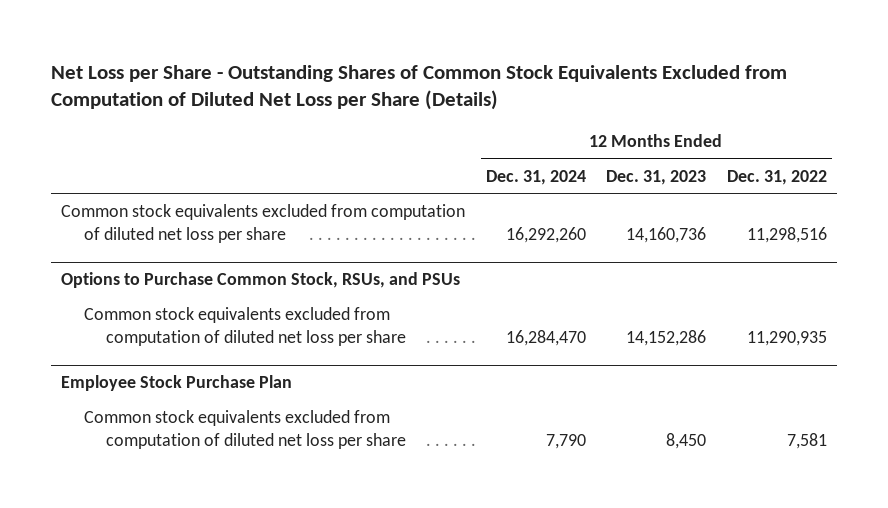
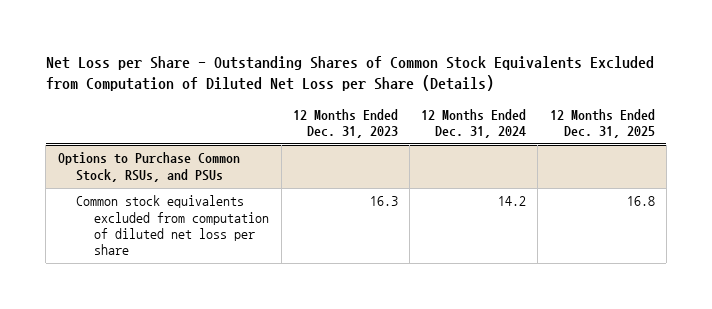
- | 12 Months Ended Dec. 31, 2024 | 12 Months Ended Dec. 31, 2023 | 12 Months Ended Dec. 31, 2022
+ | 12 Months Ended Dec. 31, 2023 | 12 Months Ended Dec. 31, 2024 | 12 Months Ended Dec. 31, 2025
- Common stock equivalents excluded from computation of diluted net loss per share | 16,292,260 | 14,160,736 | 11,298,516
@ Options to Purchase Common Stock, RSUs, and PSUs
- Common stock equivalents excluded from computation of diluted net loss per share | 16,284,470 | 14,152,286 | 11,290,935
- Employee Stock Purchase Plan
- Common stock equivalents excluded from computation of diluted net loss per share | 7,790 | 8,450 | 7,581
@ Options to Purchase Common Stock, RSUs, and PSUs
+ Common stock equivalents excluded from computation of diluted net loss per share | 16.3 | 14.2 | 16.8

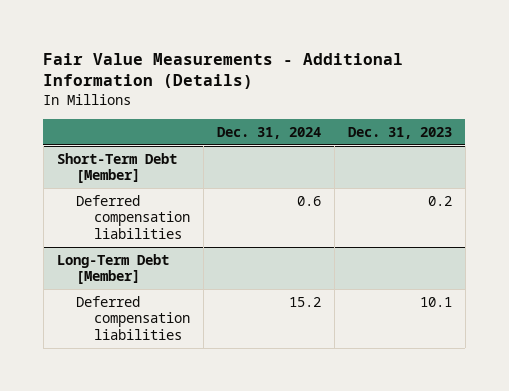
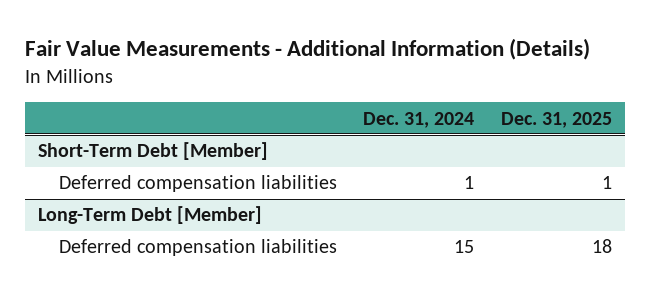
- | Dec. 31, 2024 | Dec. 31, 2023
+ | Dec. 31, 2024 | Dec. 31, 2025
@ Short-Term Debt [Member]
- Deferred compensation liabilities | 0.6 | 0.2
+ Deferred compensation liabilities | 1 | 1
@ Long-Term Debt [Member]
- Deferred compensation liabilities | 15.2 | 10.1
+ Deferred compensation liabilities | 15 | 18

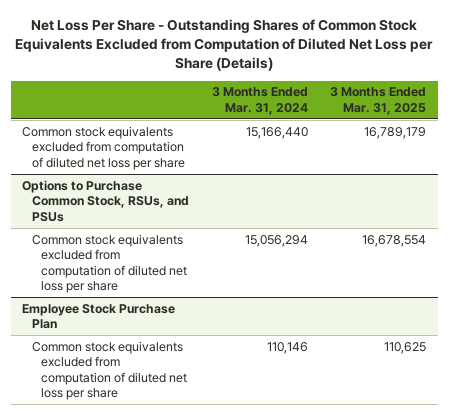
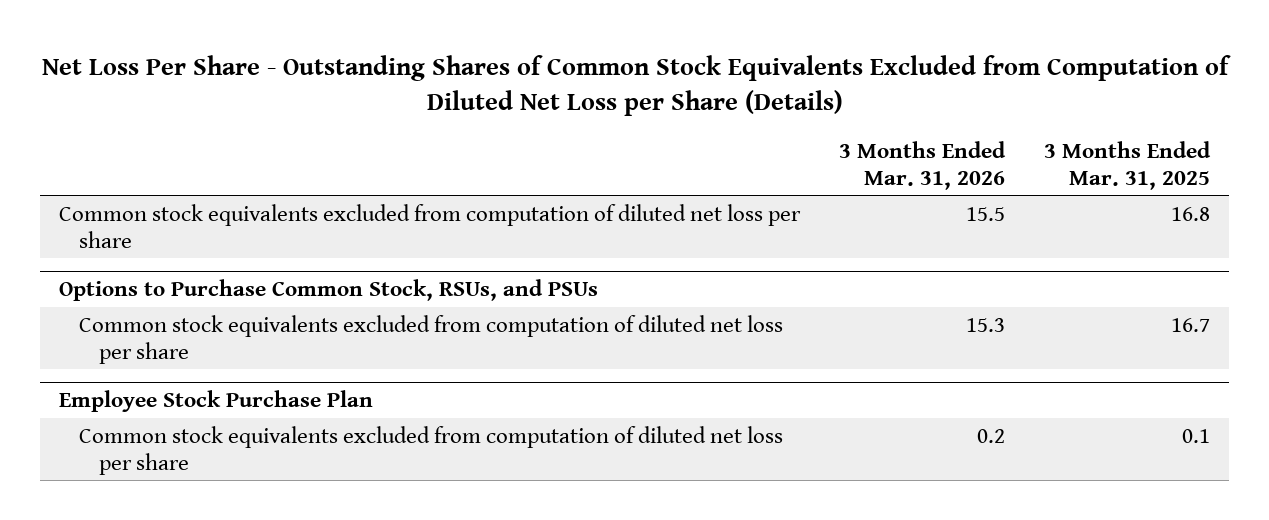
- | 3 Months Ended Mar. 31, 2024 | 3 Months Ended Mar. 31, 2025
+ | 3 Months Ended Mar. 31, 2026 | 3 Months Ended Mar. 31, 2025
- Common stock equivalents excluded from computation of diluted net loss per share | 15,166,440 | 16,789,179
+ Common stock equivalents excluded from computation of diluted net loss per share | 15.5 | 16.8
@ Options to Purchase Common Stock, RSUs, and PSUs
- Common stock equivalents excluded from computation of diluted net loss per share | 15,056,294 | 16,678,554
+ Common stock equivalents excluded from computation of diluted net loss per share | 15.3 | 16.7
@ Employee Stock Purchase Plan
- Common stock equivalents excluded from computation of diluted net loss per share | 110,146 | 110,625
+ Common stock equivalents excluded from computation of diluted net loss per share | 0.2 | 0.1

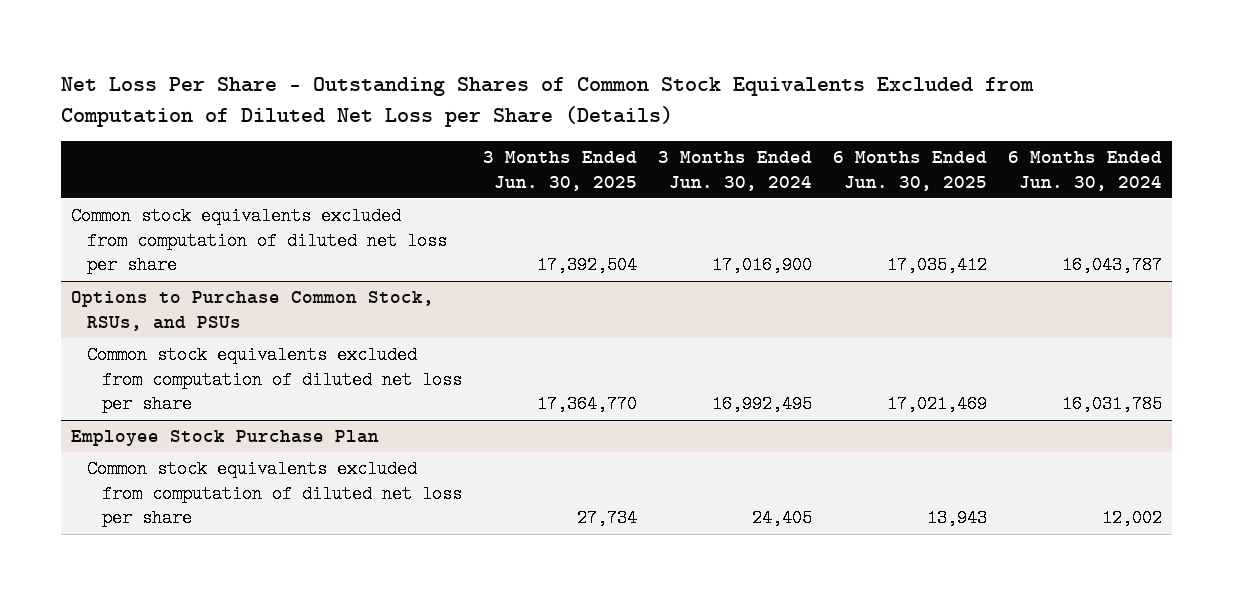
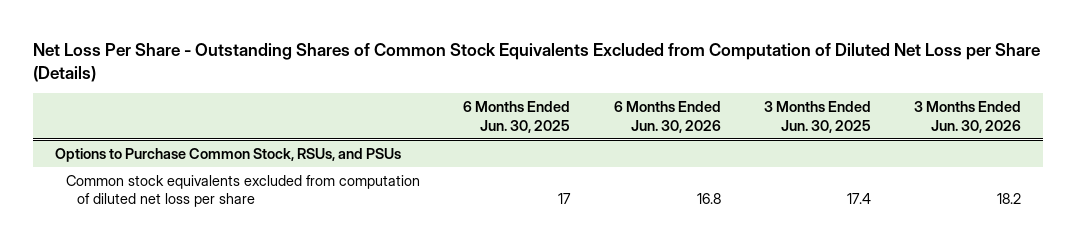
- | 3 Months Ended Jun. 30, 2025 | 3 Months Ended Jun. 30, 2024 | 6 Months Ended Jun. 30, 2025 | 6 Months Ended Jun. 30, 2024
+ | 6 Months Ended Jun. 30, 2025 | 6 Months Ended Jun. 30, 2026 | 3 Months Ended Jun. 30, 2025 | 3 Months Ended Jun. 30, 2026
- Common stock equivalents excluded from computation of diluted net loss per share | 17,392,504 | 17,016,900 | 17,035,412 | 16,043,787
@ Options to Purchase Common Stock, RSUs, and PSUs
- Common stock equivalents excluded from computation of diluted net loss per share | 17,364,770 | 16,992,495 | 17,021,469 | 16,031,785
- Employee Stock Purchase Plan
- Common stock equivalents excluded from computation of diluted net loss per share | 27,734 | 24,405 | 13,943 | 12,002
@ Options to Purchase Common Stock, RSUs, and PSUs
+ Common stock equivalents excluded from computation of diluted net loss per share | 17 | 16.8 | 17.4 | 18.2

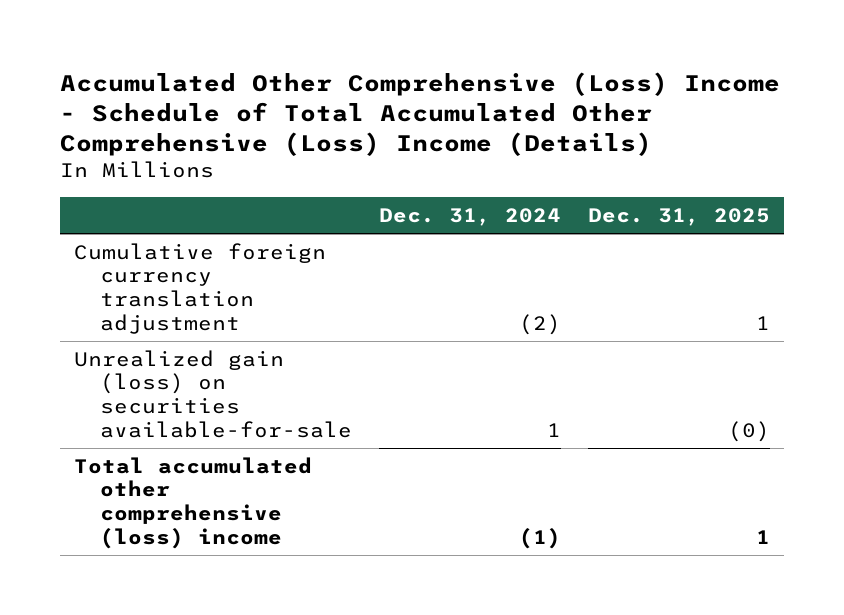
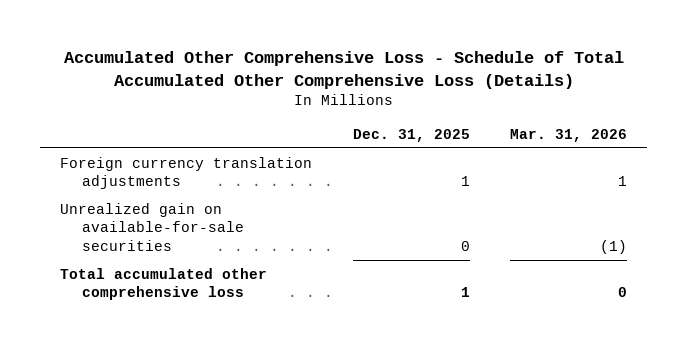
- Accumulated Other Comprehensive (Loss) Income - Schedule of Total Accumulated Other Comprehensive (Loss) Income (Details)
+ Accumulated Other Comprehensive Loss - Schedule of Total Accumulated Other Comprehensive Loss (Details)
- | Dec. 31, 2024 | Dec. 31, 2025
+ | Dec. 31, 2025 | Mar. 31, 2026
- Cumulative foreign currency translation adjustment | (2) | 1
- Unrealized gain (loss) on securities available-for-sale | 1 | (0)
- Total accumulated other comprehensive (loss) income | (1) | 1
+ Foreign currency translation adjustments | 1 | 1
+ Unrealized gain on available-for-sale securities | 0 | (1)
+ Total accumulated other comprehensive loss | 1 | 0

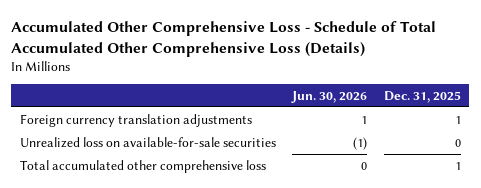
- | Dec. 31, 2025 | Mar. 31, 2026
+ | Jun. 30, 2026 | Dec. 31, 2025
- Unrealized gain on available-for-sale securities | 0 | (1)
+ Unrealized loss on available-for-sale securities | (1) | 0

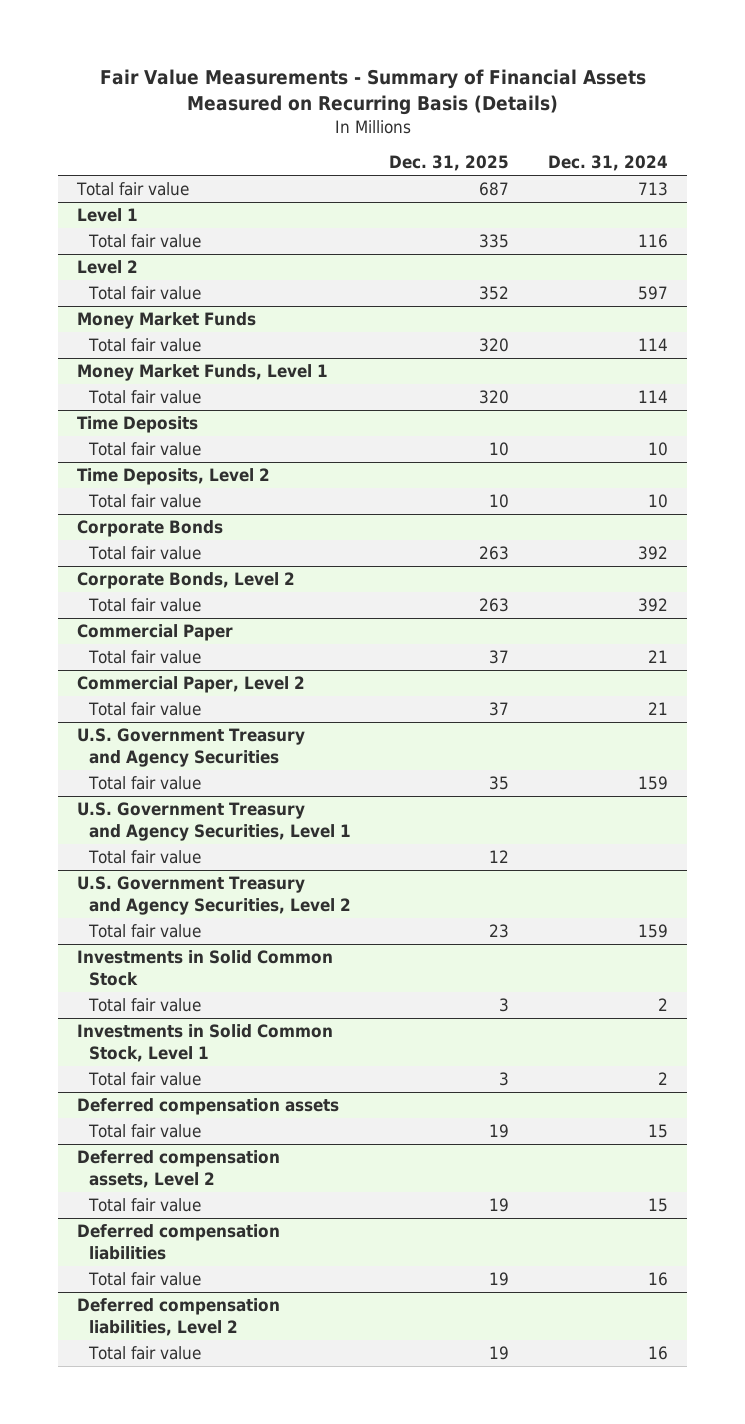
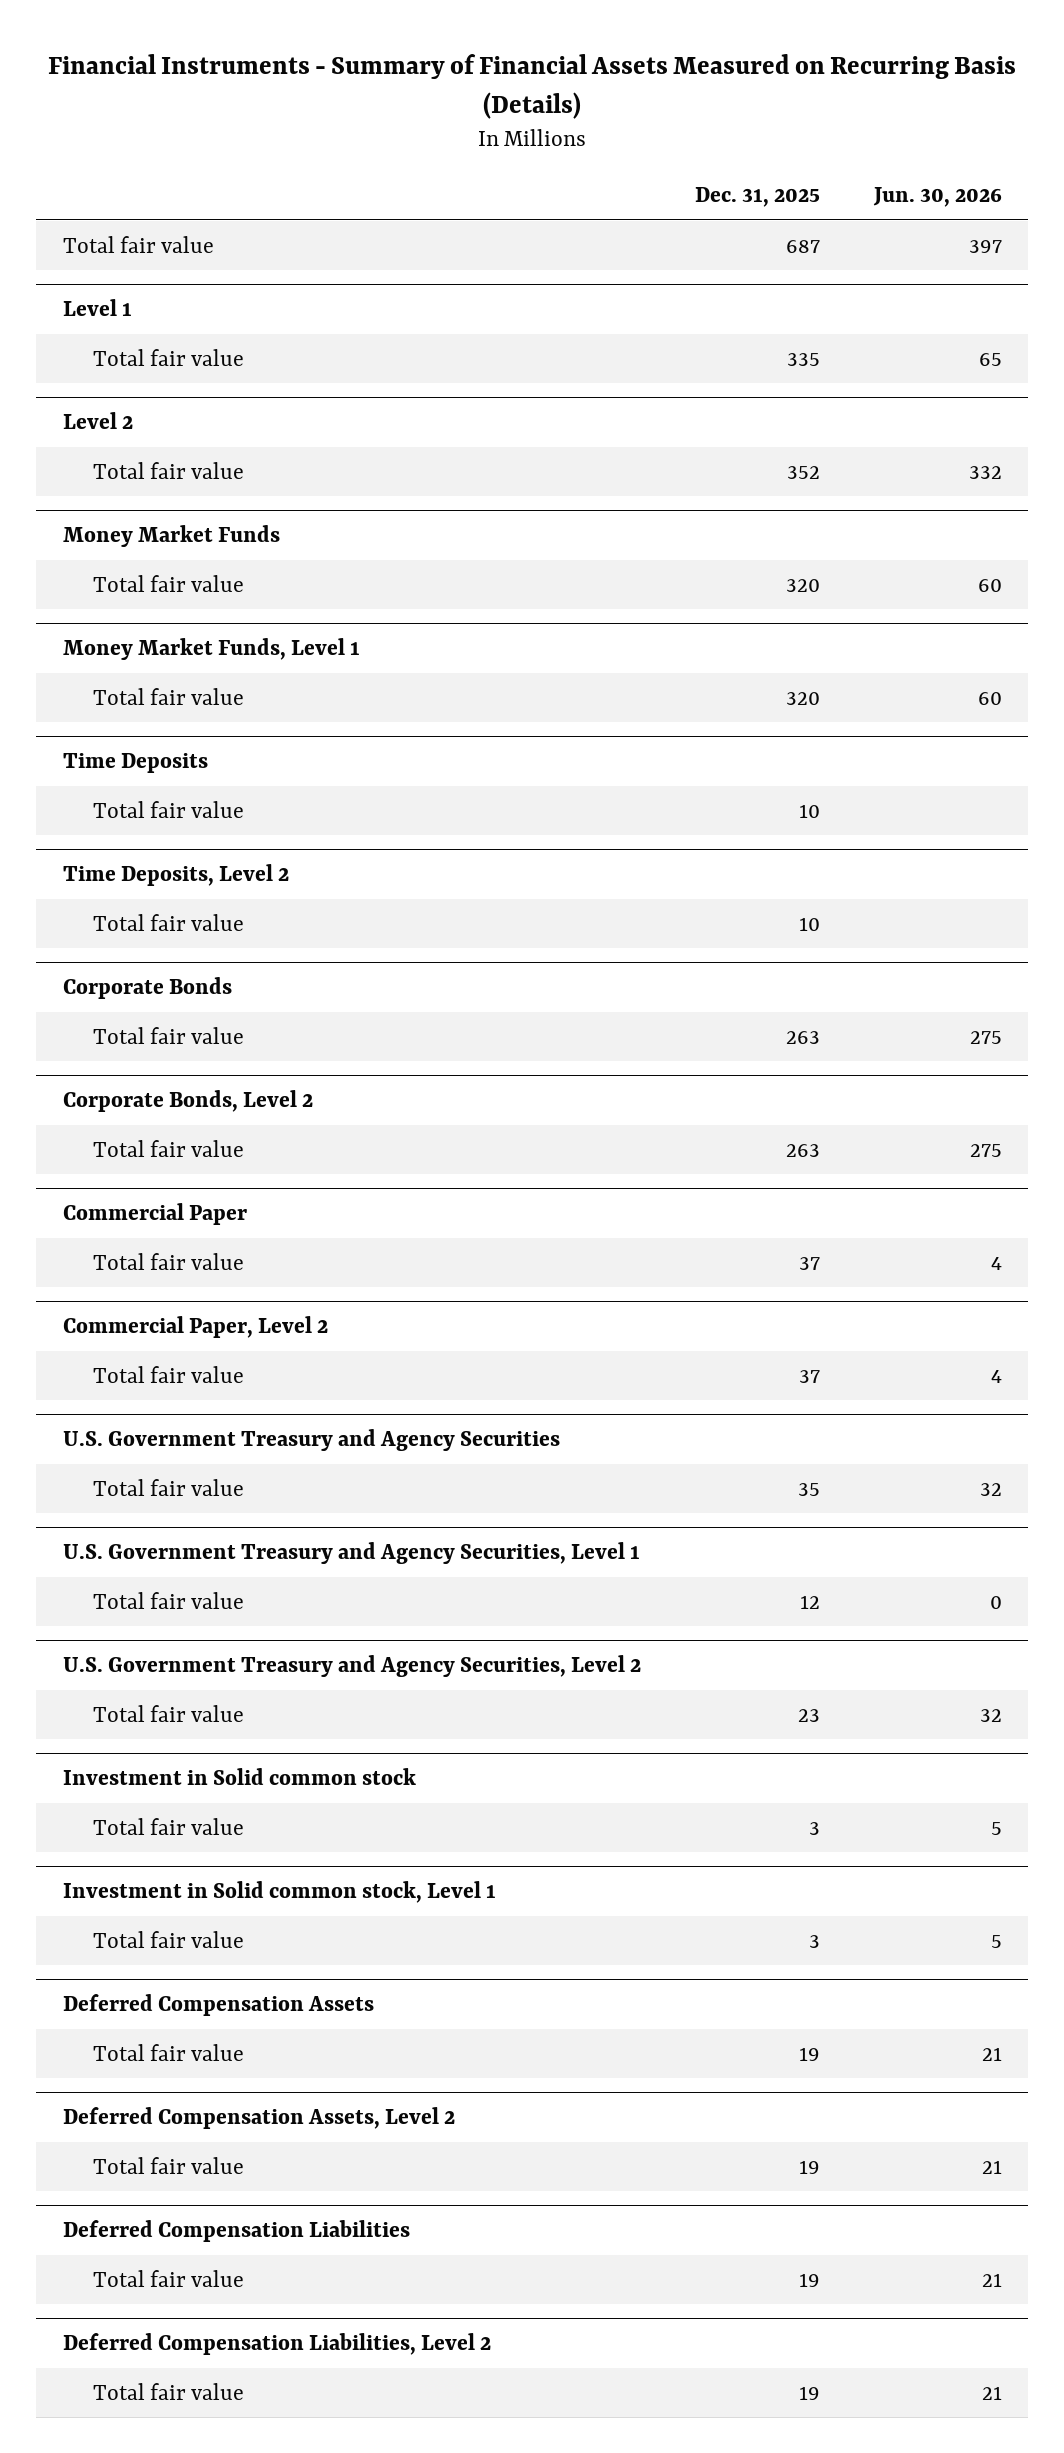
- Fair Value Measurements - Summary of Financial Assets Measured on Recurring Basis (Details)
+ Financial Instruments - Summary of Financial Assets Measured on Recurring Basis (Details)
- | Dec. 31, 2025 | Dec. 31, 2024
+ | Dec. 31, 2025 | Jun. 30, 2026
- Investments in Solid Common Stock
+ Investment in Solid common stock
- Investments in Solid Common Stock, Level 1
+ Investment in Solid common stock, Level 1
- Deferred compensation assets
+ Deferred Compensation Assets
- Deferred compensation assets, Level 2
+ Deferred Compensation Assets, Level 2
- Deferred compensation liabilities
+ Deferred Compensation Liabilities
- Deferred compensation liabilities, Level 2
+ Deferred Compensation Liabilities, Level 2

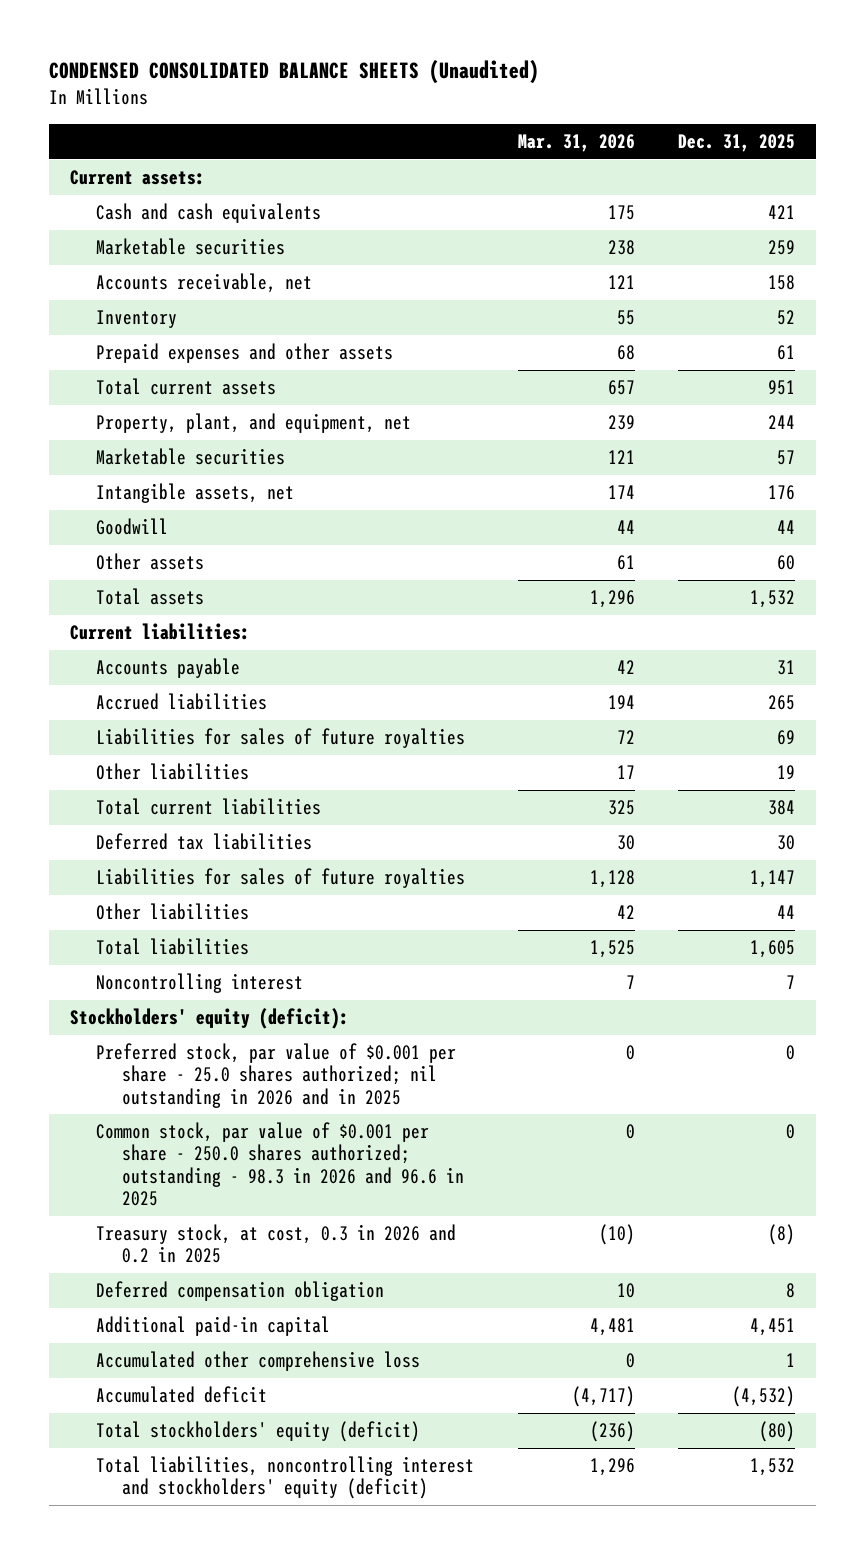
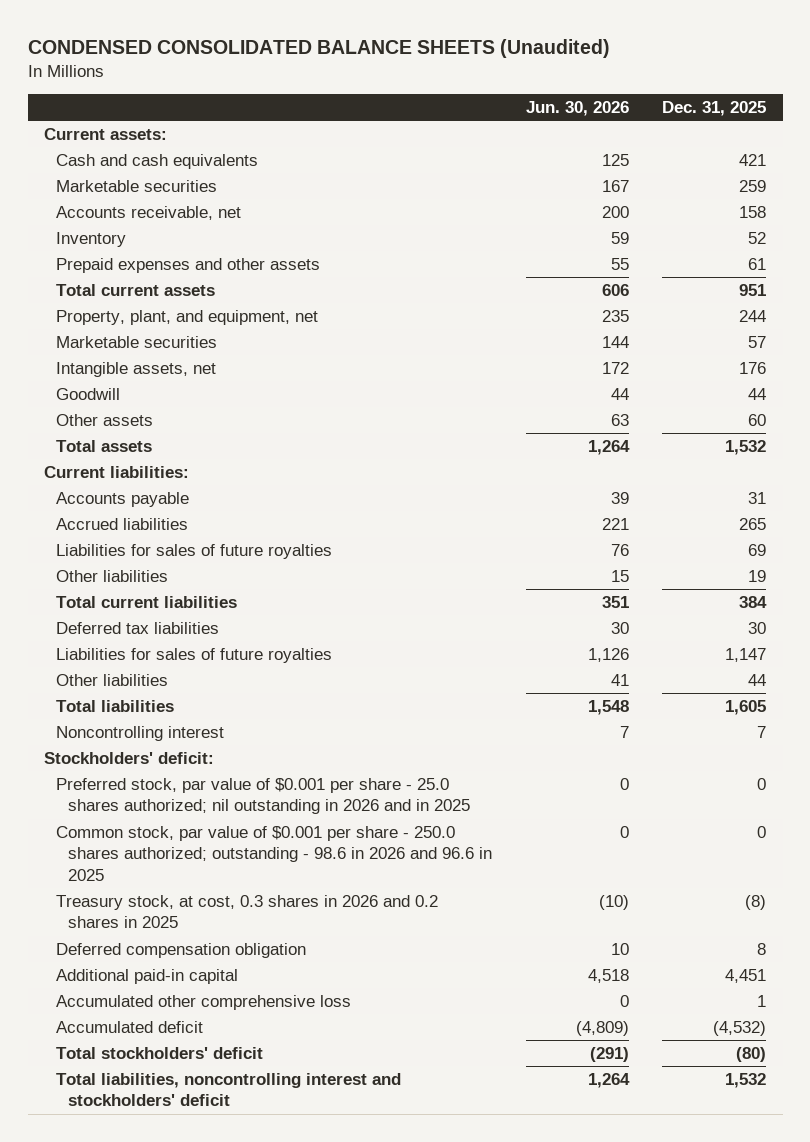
- | Mar. 31, 2026 | Dec. 31, 2025
+ | Jun. 30, 2026 | Dec. 31, 2025
- Stockholders' equity (deficit):
+ Stockholders' deficit:
- Common stock, par value of $0.001 per share - 250.0 shares authorized; outstanding - 98.3 in 2026 and 96.6 in 2025 | 0 | 0
- Treasury stock, at cost, 0.3 in 2026 and 0.2 in 2025 | (10) | (8)
+ Common stock, par value of $0.001 per share - 250.0 shares authorized; outstanding - 98.6 in 2026 and 96.6 in 2025 | 0 | 0
+ Treasury stock, at cost, 0.3 shares in 2026 and 0.2 shares in 2025 | (10) | (8)
- Total stockholders' equity (deficit) | (236) | (80)
- Total liabilities, noncontrolling interest and stockholders' equity (deficit) | 1,296 | 1,532
+ Total stockholders' deficit | (291) | (80)
+ Total liabilities, noncontrolling interest and stockholders' deficit | 1,264 | 1,532

